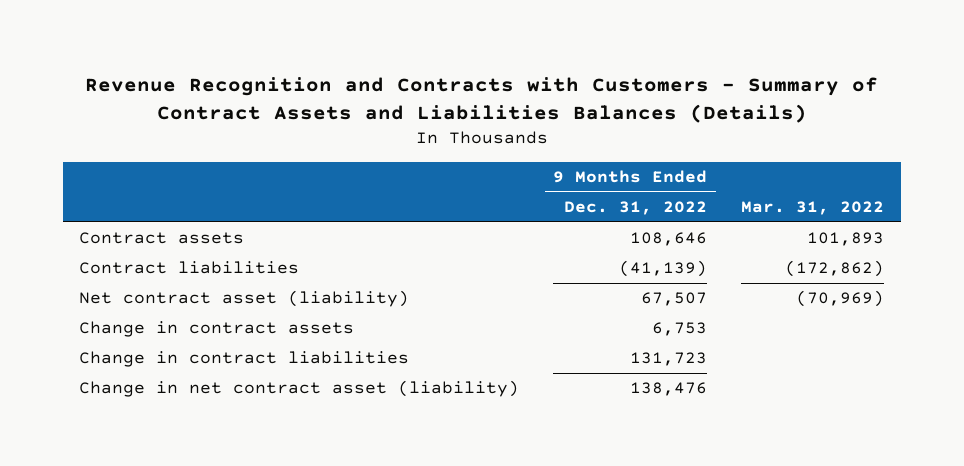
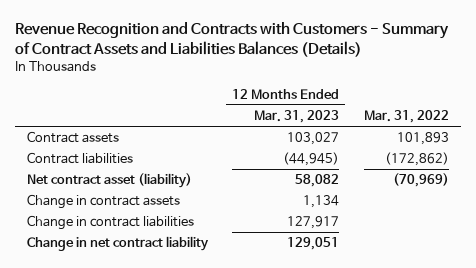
- | 9 Months Ended Dec. 31, 2022 | Mar. 31, 2022
+ | 12 Months Ended Mar. 31, 2023 | Mar. 31, 2022
- Change in net contract asset (liability) | 138,476 |
+ Change in net contract liability | 129,051 |

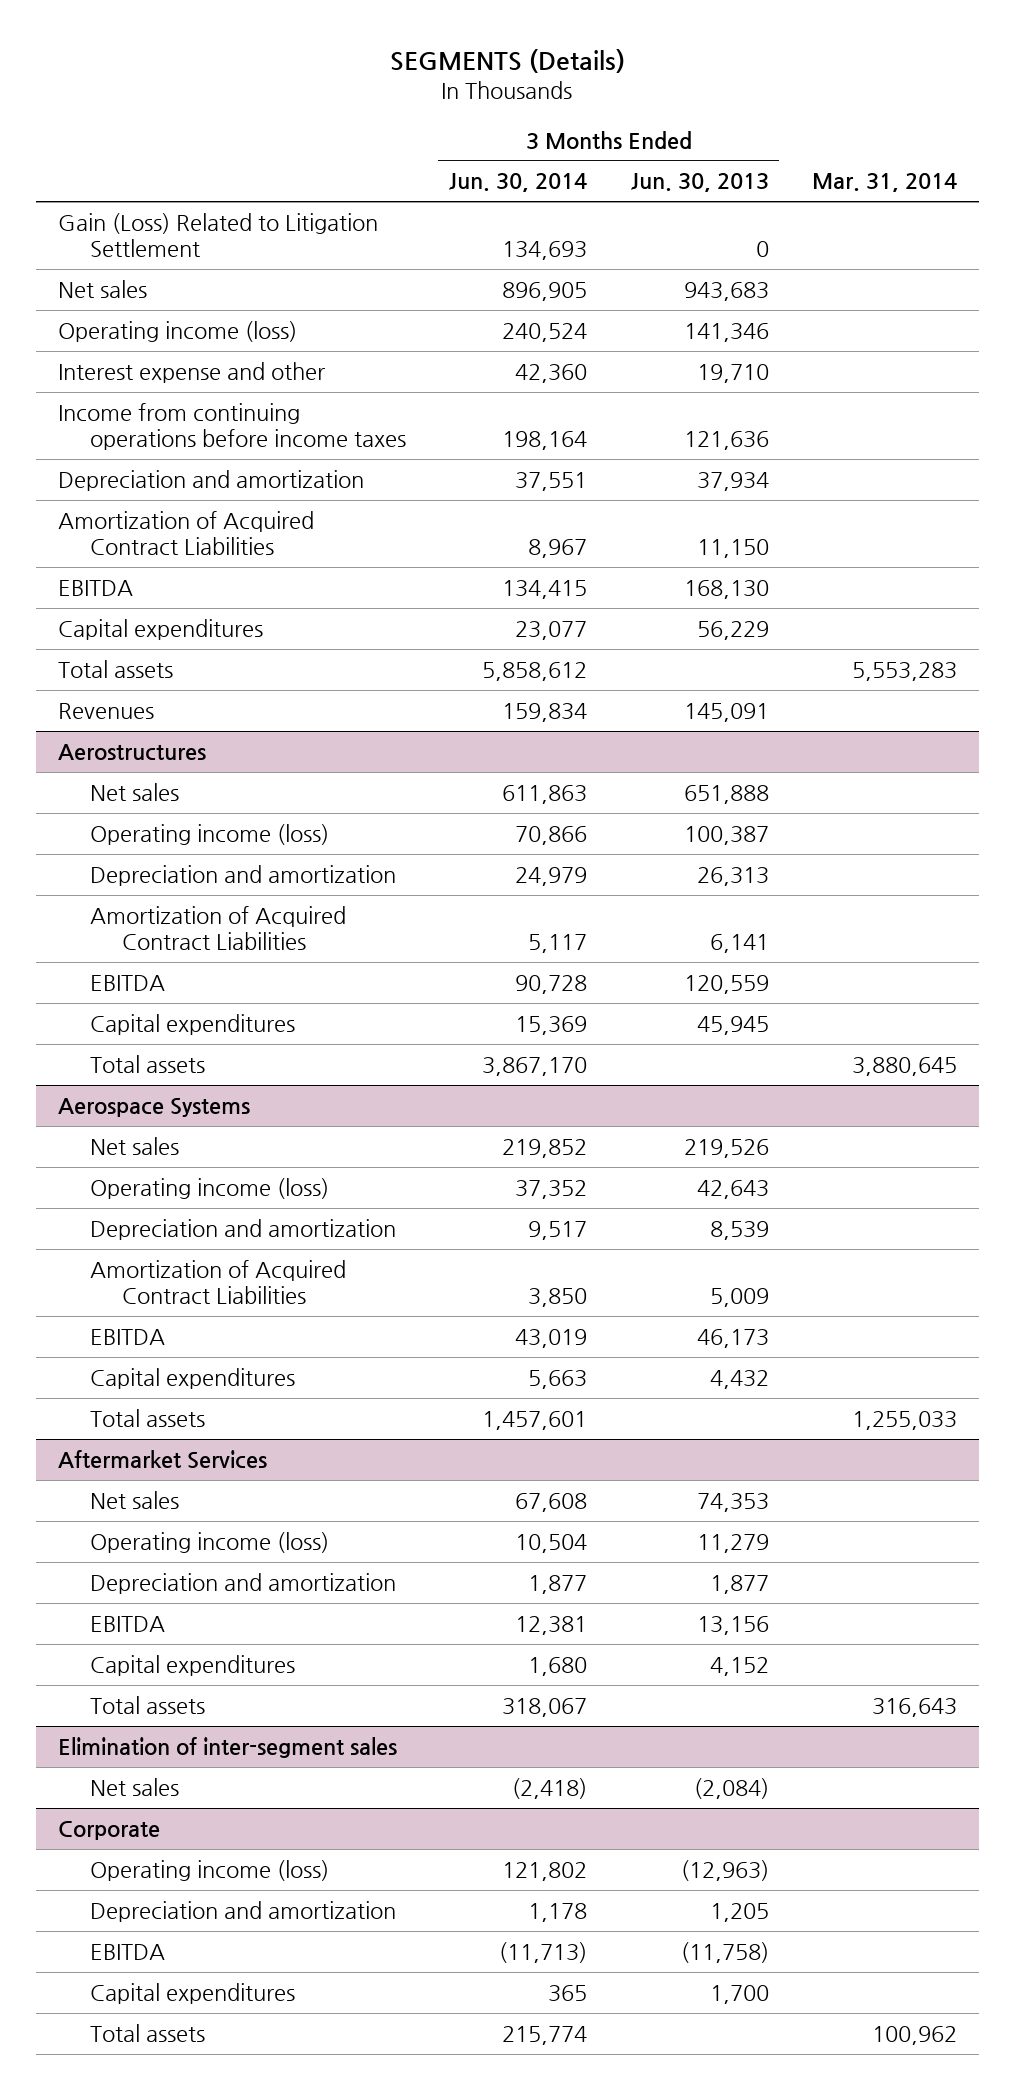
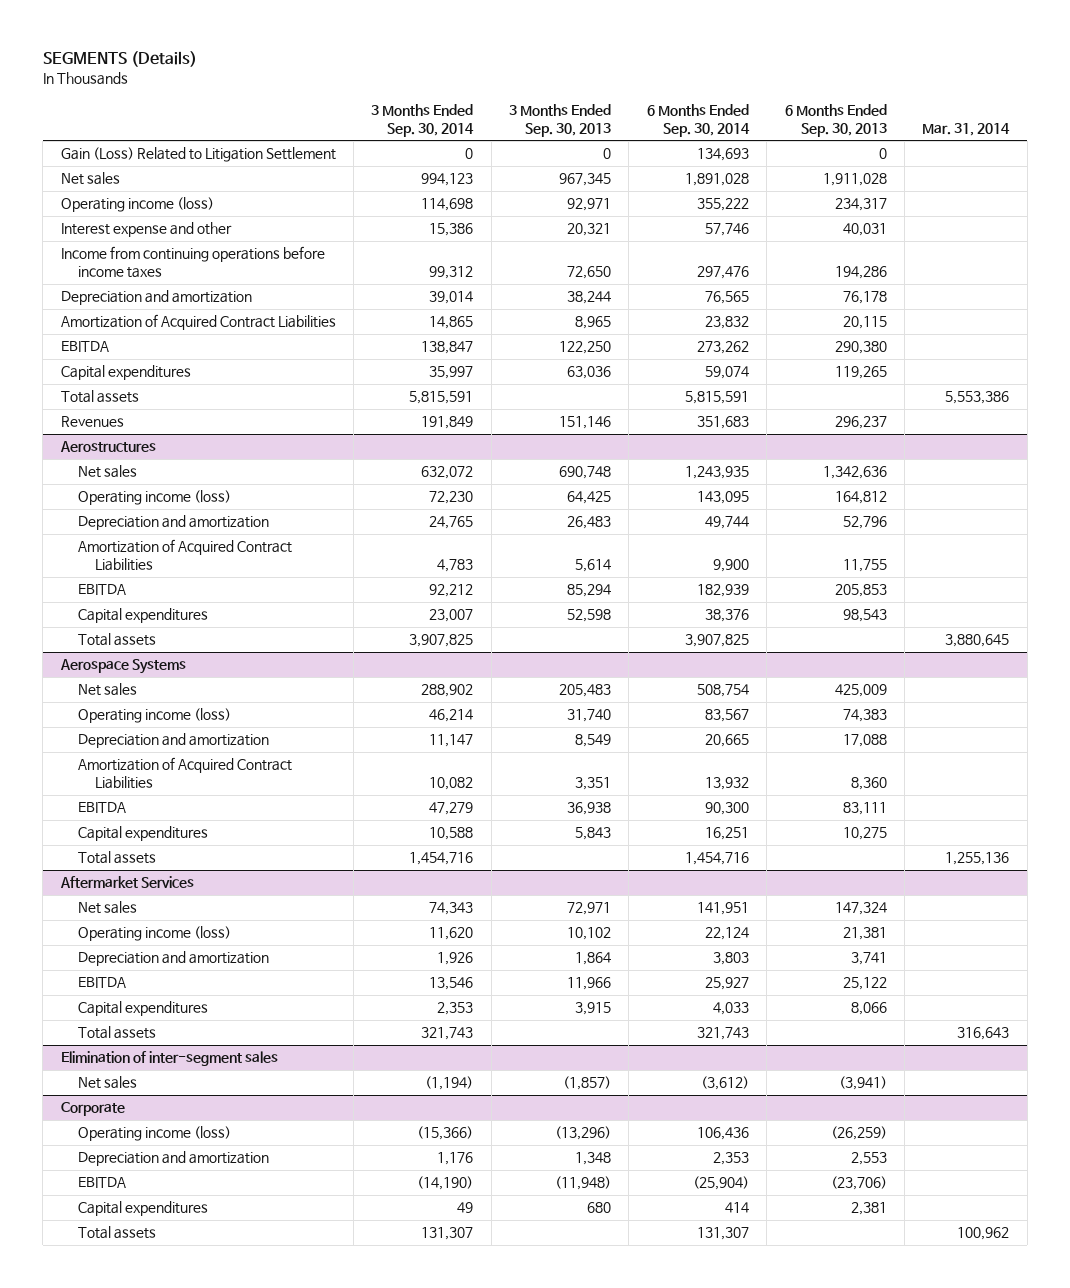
- | 3 Months Ended Jun. 30, 2014 | 3 Months Ended Jun. 30, 2013 | Mar. 31, 2014
+ | 3 Months Ended Sep. 30, 2014 | 3 Months Ended Sep. 30, 2013 | 6 Months Ended Sep. 30, 2014 | 6 Months Ended Sep. 30, 2013 | Mar. 31, 2014
- Total assets | 5,858,612 | | 5,553,283
+ Total assets | 5,815,591 | | 5,815,591 | | 5,553,386
@ Aerospace Systems
- Total assets | 1,457,601 | | 1,255,033
+ Total assets | 1,454,716 | | 1,454,716 | | 1,255,136

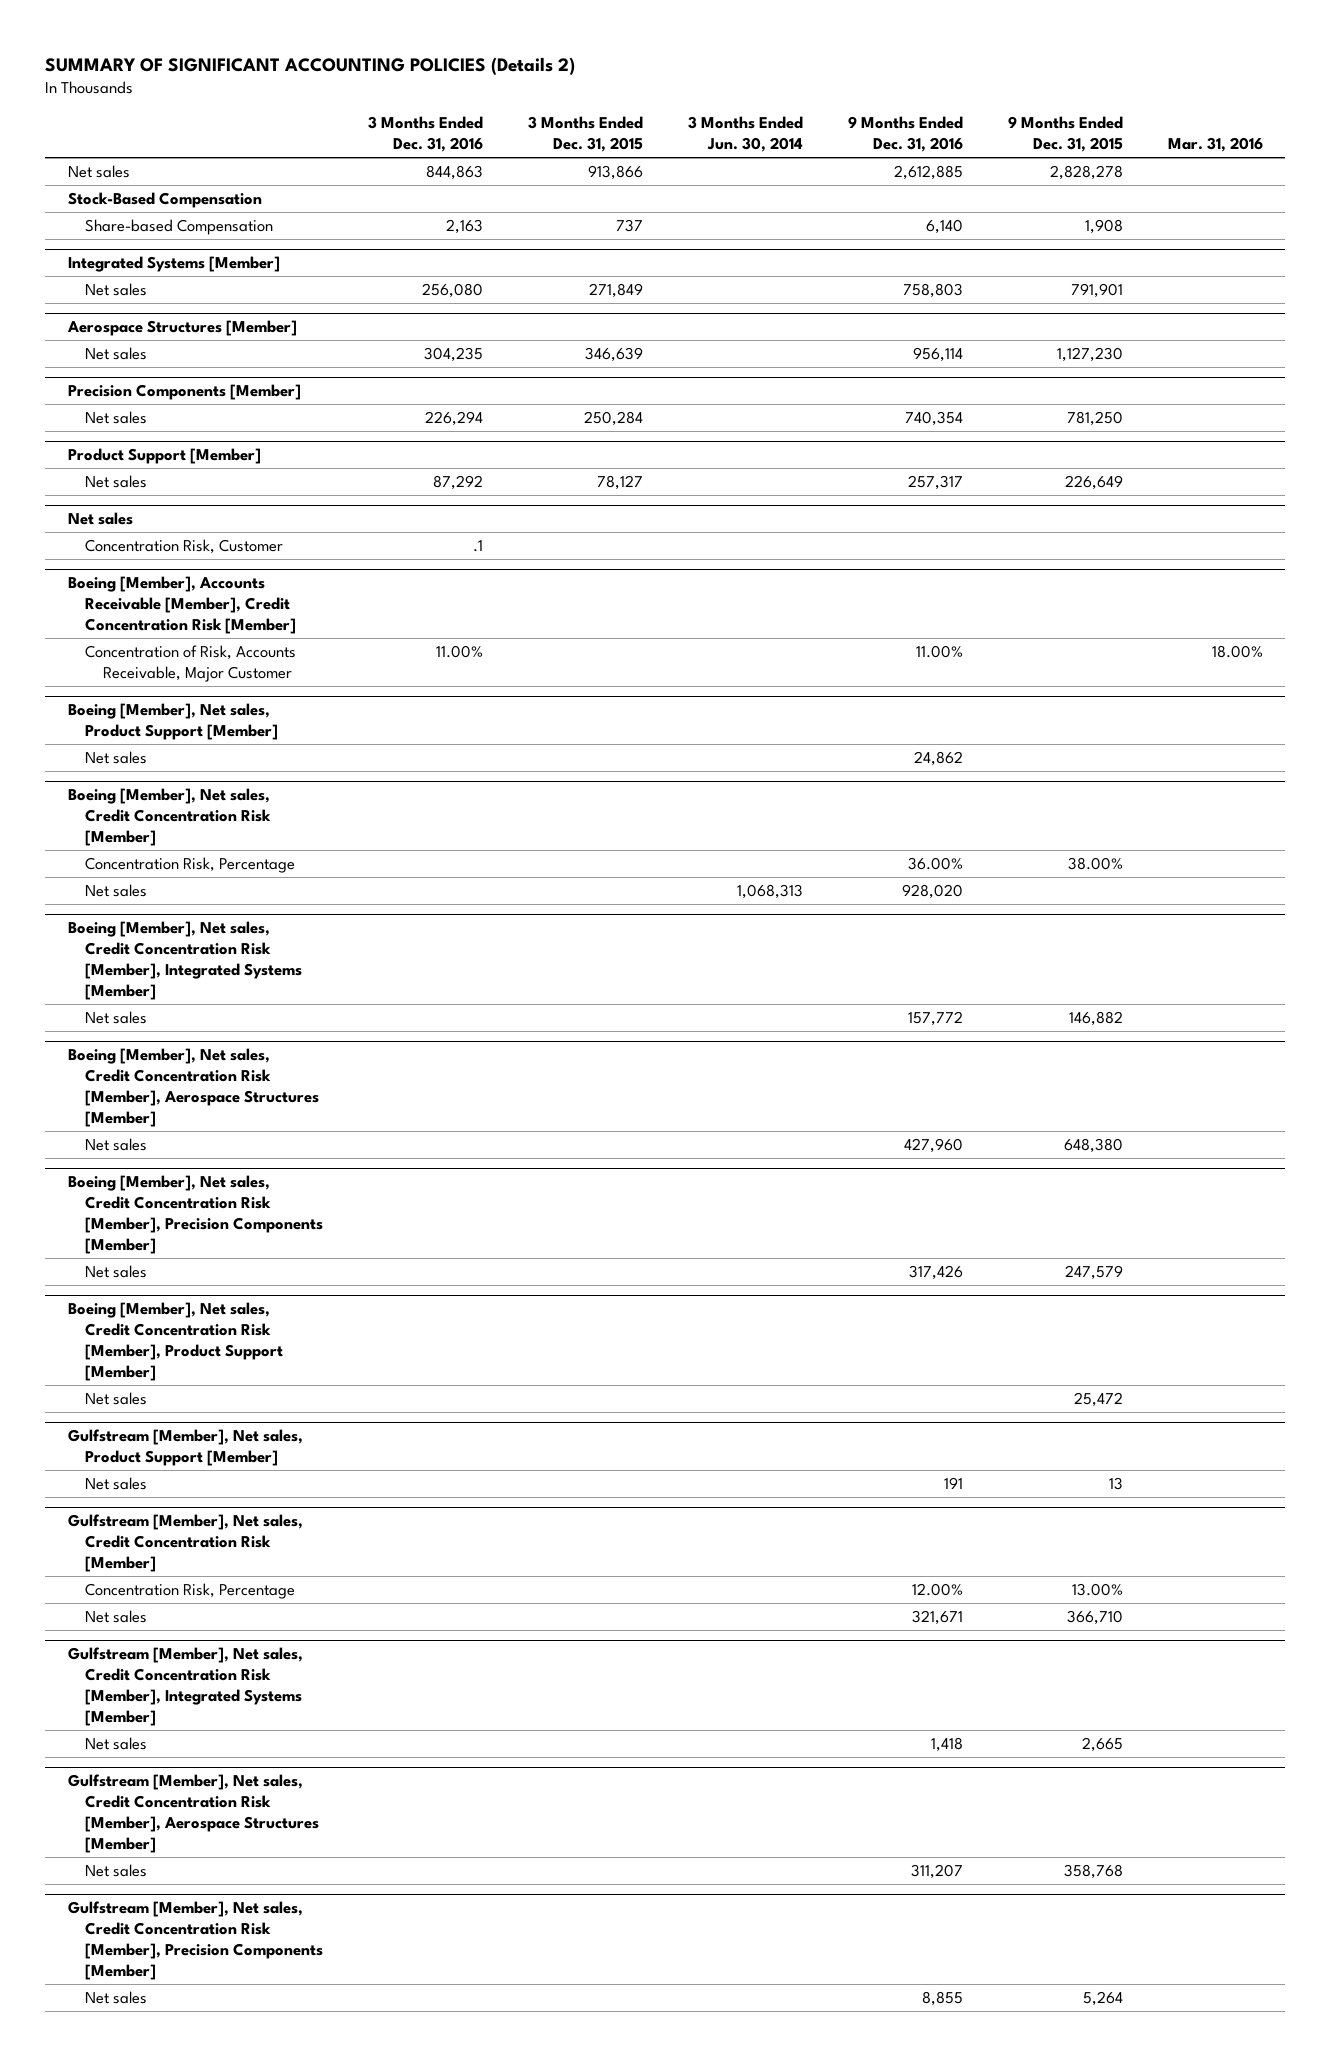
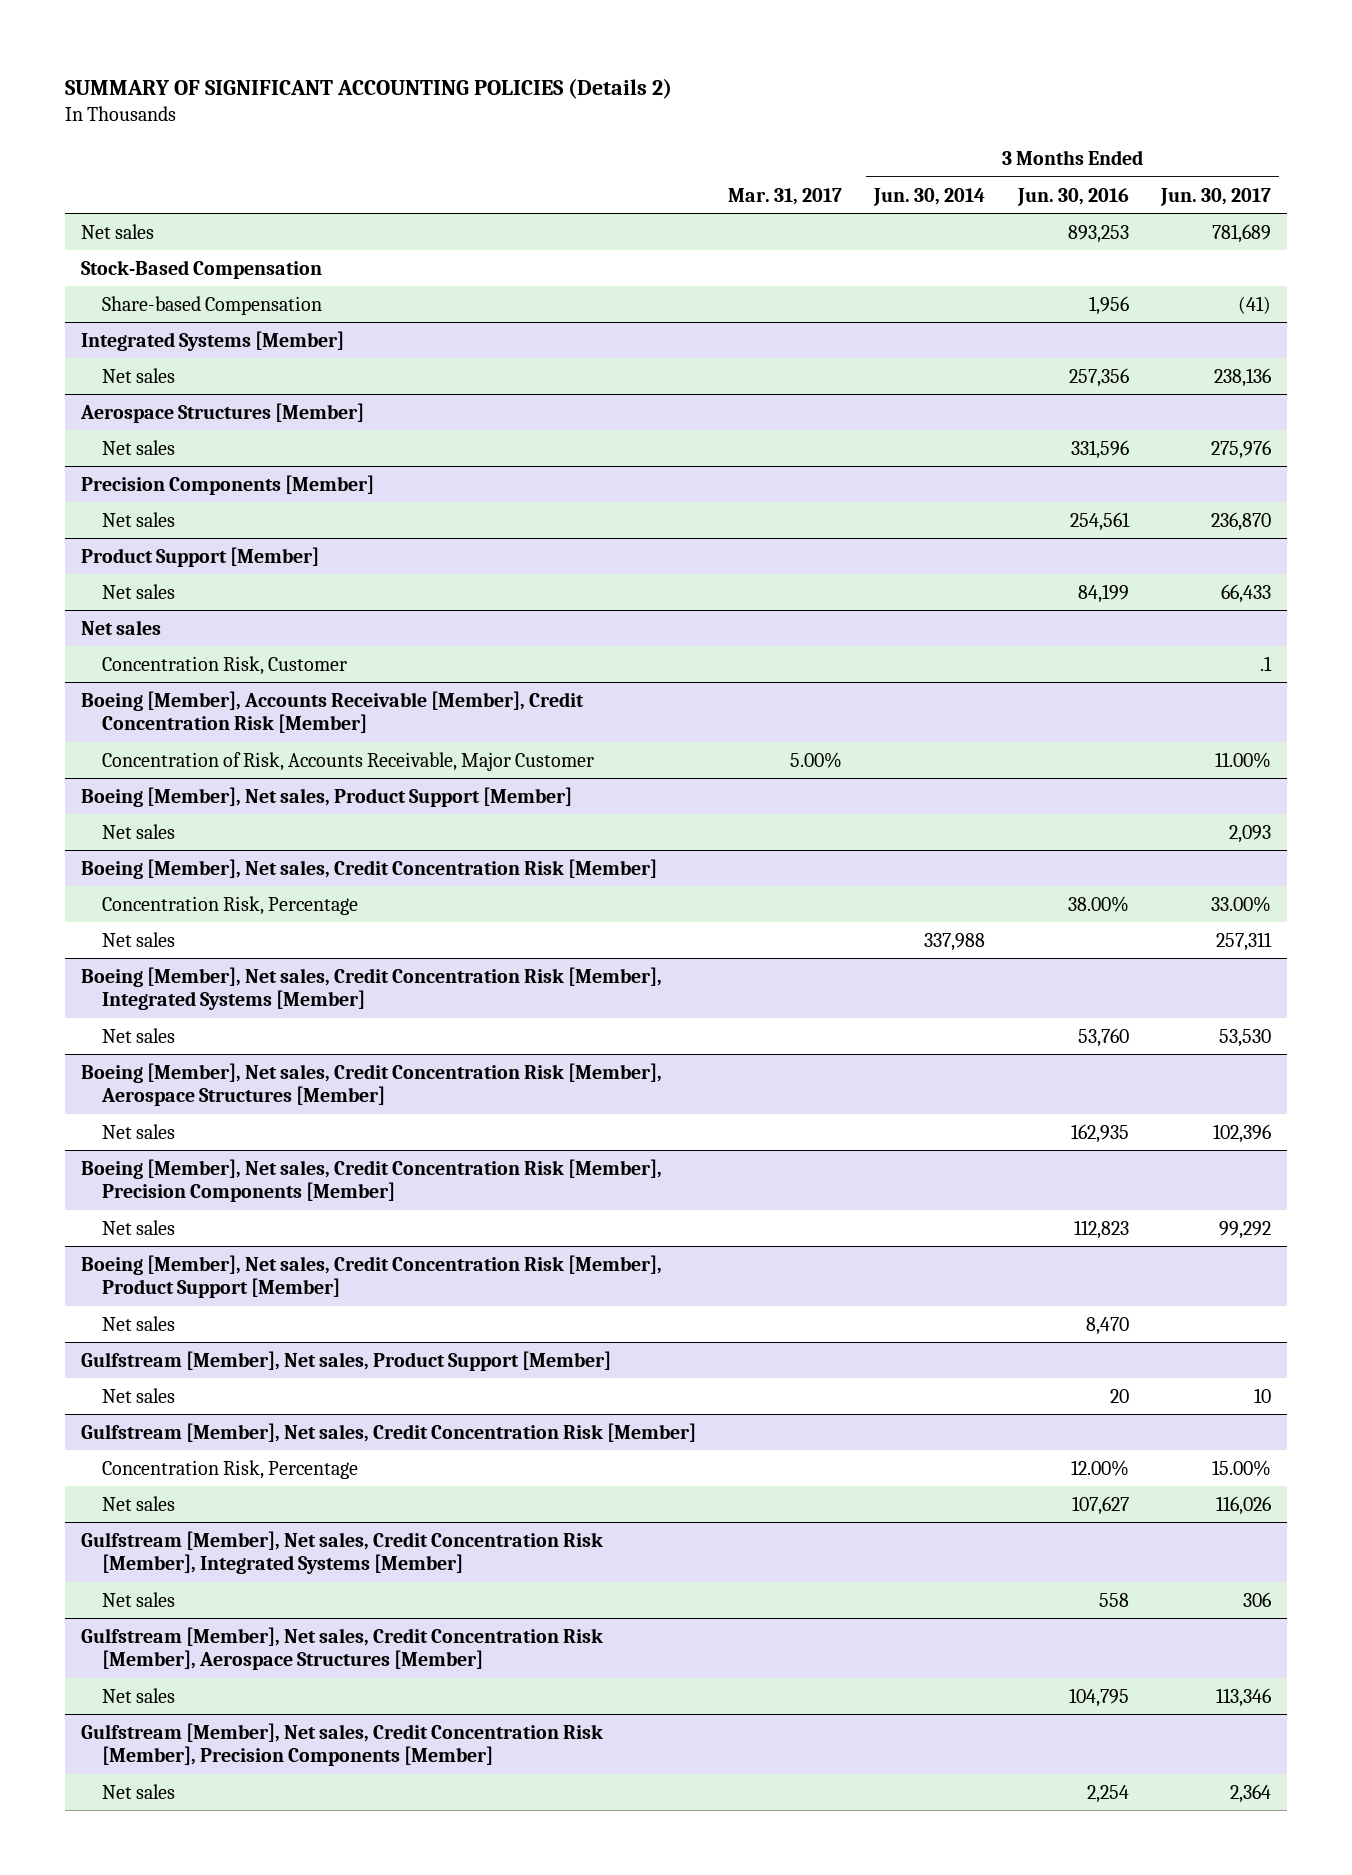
- | 3 Months Ended Dec. 31, 2016 | 3 Months Ended Dec. 31, 2015 | 3 Months Ended Jun. 30, 2014 | 9 Months Ended Dec. 31, 2016 | 9 Months Ended Dec. 31, 2015 | Mar. 31, 2016
+ | Mar. 31, 2017 | 3 Months Ended Jun. 30, 2014 | 3 Months Ended Jun. 30, 2016 | 3 Months Ended Jun. 30, 2017
@ Boeing [Member], Net sales, Credit Concentration Risk [Member]
- Net sales | | | 1,068,313 | 928,020 | |
+ Net sales | | 337,988 | | 257,311

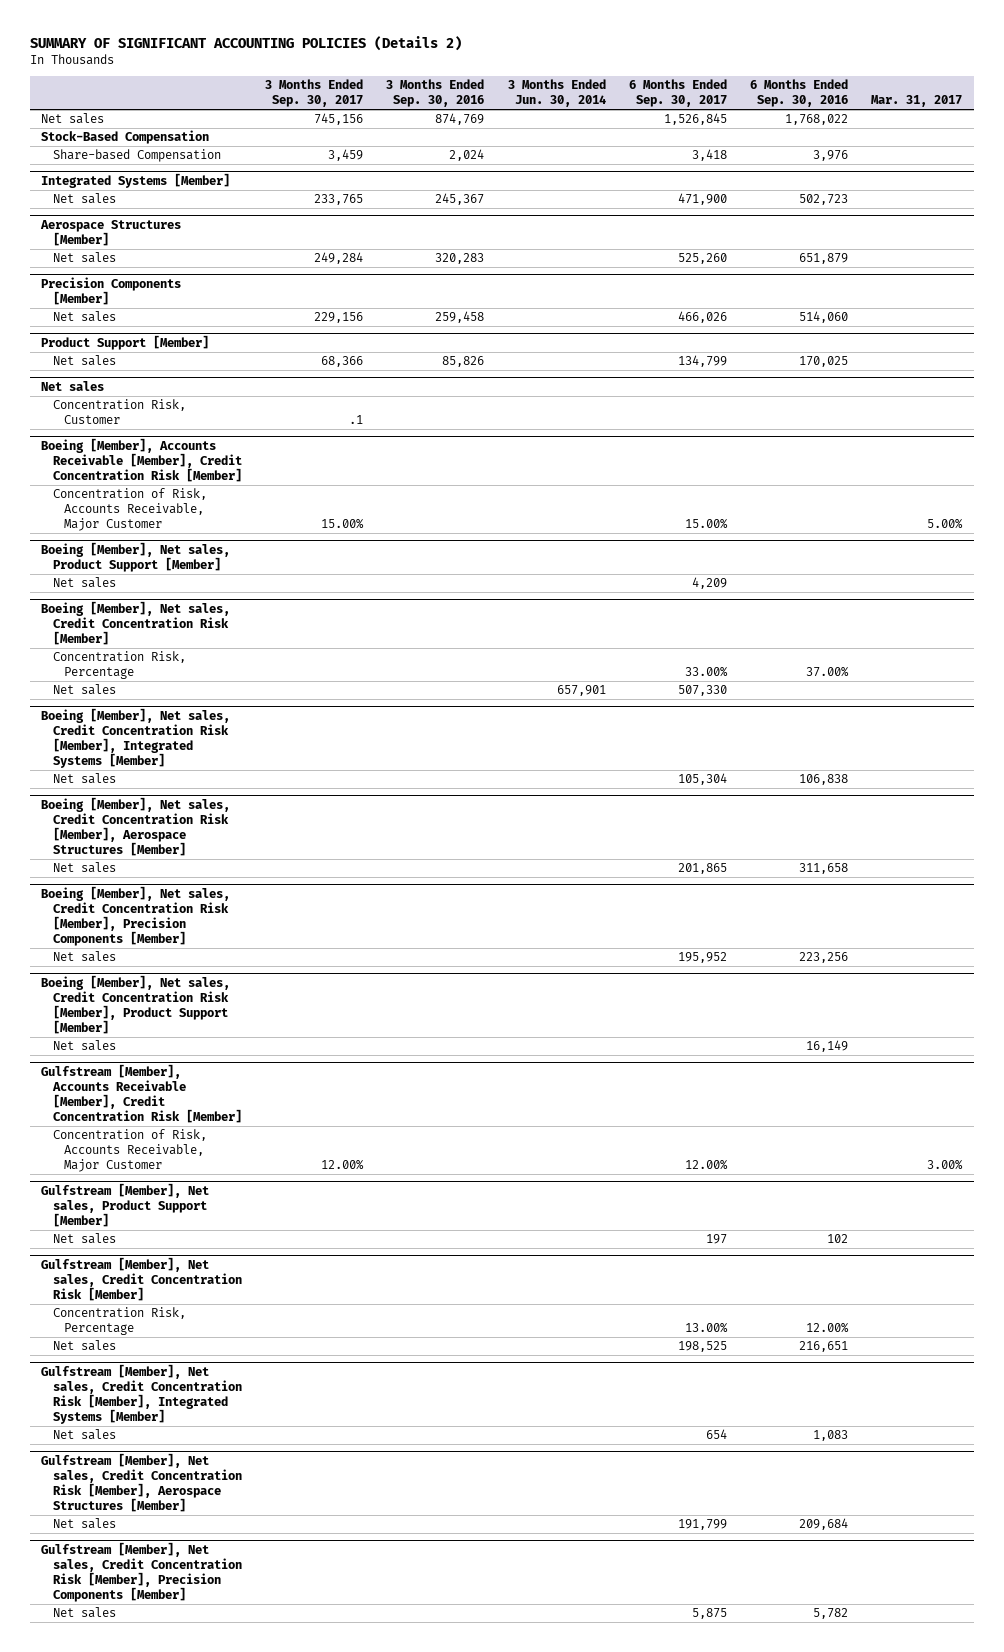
- | Mar. 31, 2017 | 3 Months Ended Jun. 30, 2014 | 3 Months Ended Jun. 30, 2016 | 3 Months Ended Jun. 30, 2017
+ | 3 Months Ended Sep. 30, 2017 | 3 Months Ended Sep. 30, 2016 | 3 Months Ended Jun. 30, 2014 | 6 Months Ended Sep. 30, 2017 | 6 Months Ended Sep. 30, 2016 | Mar. 31, 2017
@ Boeing [Member], Net sales, Credit Concentration Risk [Member]
- Net sales | | 337,988 | | 257,311
+ Net sales | | | 657,901 | 507,330 | |
+ Gulfstream [Member], Accounts Receivable [Member], Credit Concentration Risk [Member]
+ Concentration of Risk, Accounts Receivable, Major Customer | 12.00% | | | 12.00% | | 3.00%

